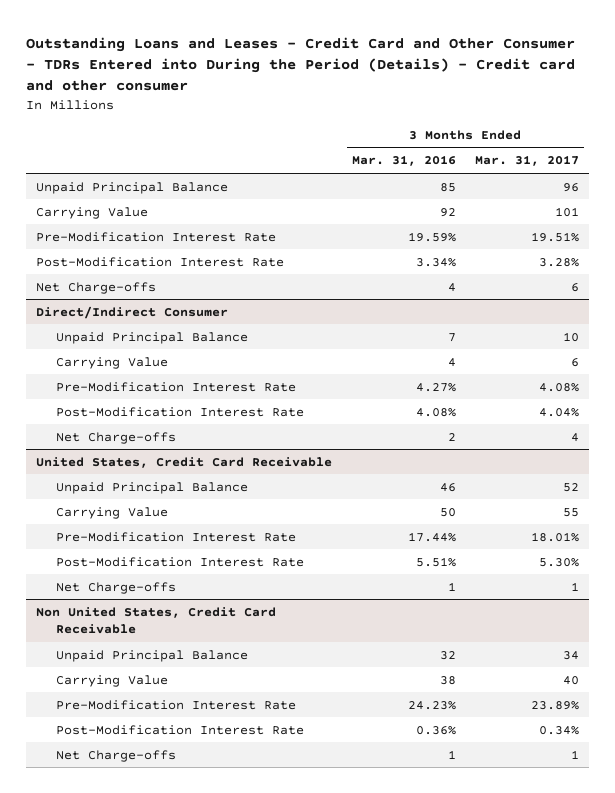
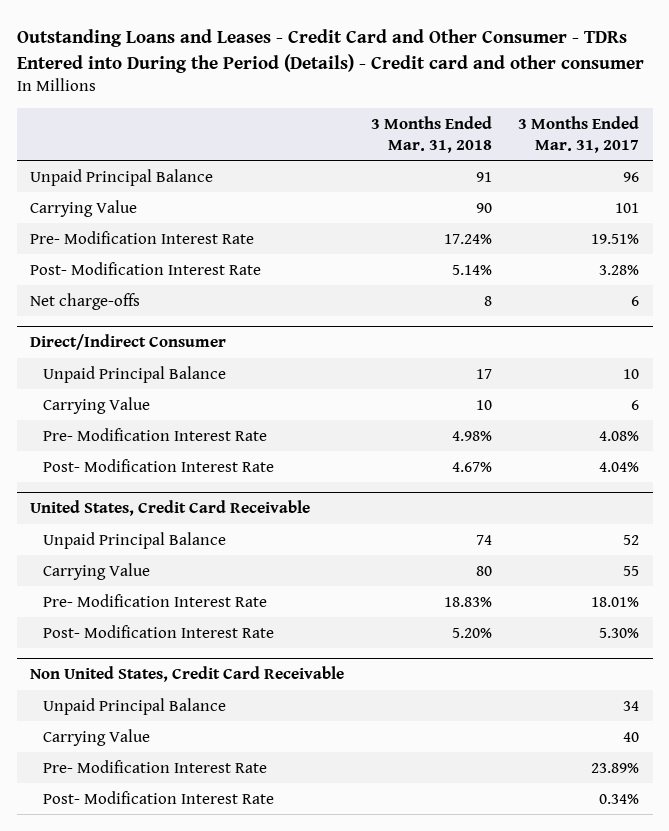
- | 3 Months Ended Mar. 31, 2016 | 3 Months Ended Mar. 31, 2017
+ | 3 Months Ended Mar. 31, 2018 | 3 Months Ended Mar. 31, 2017
- Pre-Modification Interest Rate | 19.59% | 19.51%
- Post-Modification Interest Rate | 3.34% | 3.28%
- Net Charge-offs | 4 | 6
+ Pre- Modification Interest Rate | 17.24% | 19.51%
+ Post- Modification Interest Rate | 5.14% | 3.28%
+ Net charge-offs | 8 | 6
@ Direct/Indirect Consumer
- Pre-Modification Interest Rate | 4.27% | 4.08%
- Post-Modification Interest Rate | 4.08% | 4.04%
- Net Charge-offs | 2 | 4
+ Pre- Modification Interest Rate | 4.98% | 4.08%
+ Post- Modification Interest Rate | 4.67% | 4.04%
@ United States, Credit Card Receivable
- Pre-Modification Interest Rate | 17.44% | 18.01%
- Post-Modification Interest Rate | 5.51% | 5.30%
- Net Charge-offs | 1 | 1
+ Pre- Modification Interest Rate | 18.83% | 18.01%
+ Post- Modification Interest Rate | 5.20% | 5.30%
@ Non United States, Credit Card Receivable
- Pre-Modification Interest Rate | 24.23% | 23.89%
- Post-Modification Interest Rate | 0.36% | 0.34%
- Net Charge-offs | 1 | 1
+ Pre- Modification Interest Rate | | 23.89%
+ Post- Modification Interest Rate | | 0.34%

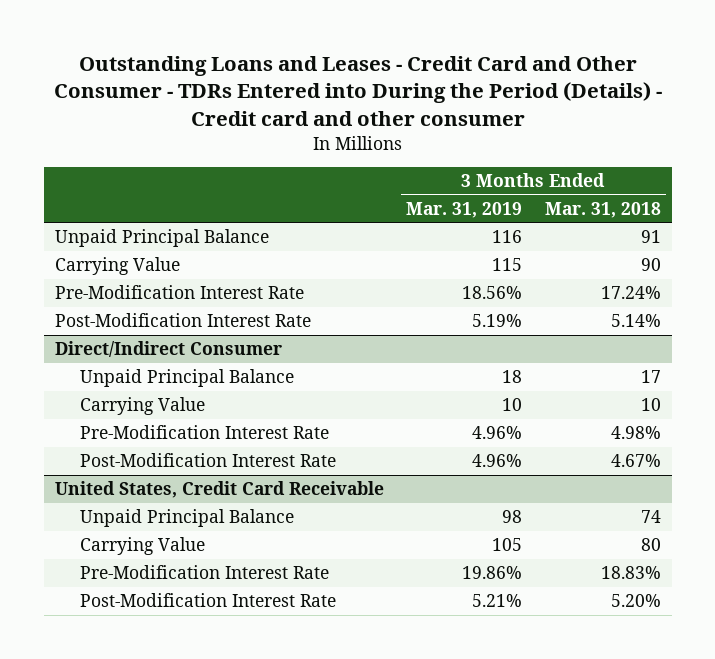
- | 3 Months Ended Mar. 31, 2018 | 3 Months Ended Mar. 31, 2017
+ | 3 Months Ended Mar. 31, 2019 | 3 Months Ended Mar. 31, 2018
- Pre- Modification Interest Rate | 17.24% | 19.51%
- Post- Modification Interest Rate | 5.14% | 3.28%
- Net charge-offs | 8 | 6
+ Pre-Modification Interest Rate | 18.56% | 17.24%
+ Post-Modification Interest Rate | 5.19% | 5.14%
@ Direct/Indirect Consumer
- Pre- Modification Interest Rate | 4.98% | 4.08%
- Post- Modification Interest Rate | 4.67% | 4.04%
+ Pre-Modification Interest Rate | 4.96% | 4.98%
+ Post-Modification Interest Rate | 4.96% | 4.67%
@ United States, Credit Card Receivable
- Pre- Modification Interest Rate | 18.83% | 18.01%
- Post- Modification Interest Rate | 5.20% | 5.30%
- Non United States, Credit Card Receivable
- Unpaid Principal Balance | | 34
- Carrying Value | | 40
- Pre- Modification Interest Rate | | 23.89%
- Post- Modification Interest Rate | | 0.34%
@ United States, Credit Card Receivable
+ Pre-Modification Interest Rate | 19.86% | 18.83%
+ Post-Modification Interest Rate | 5.21% | 5.20%

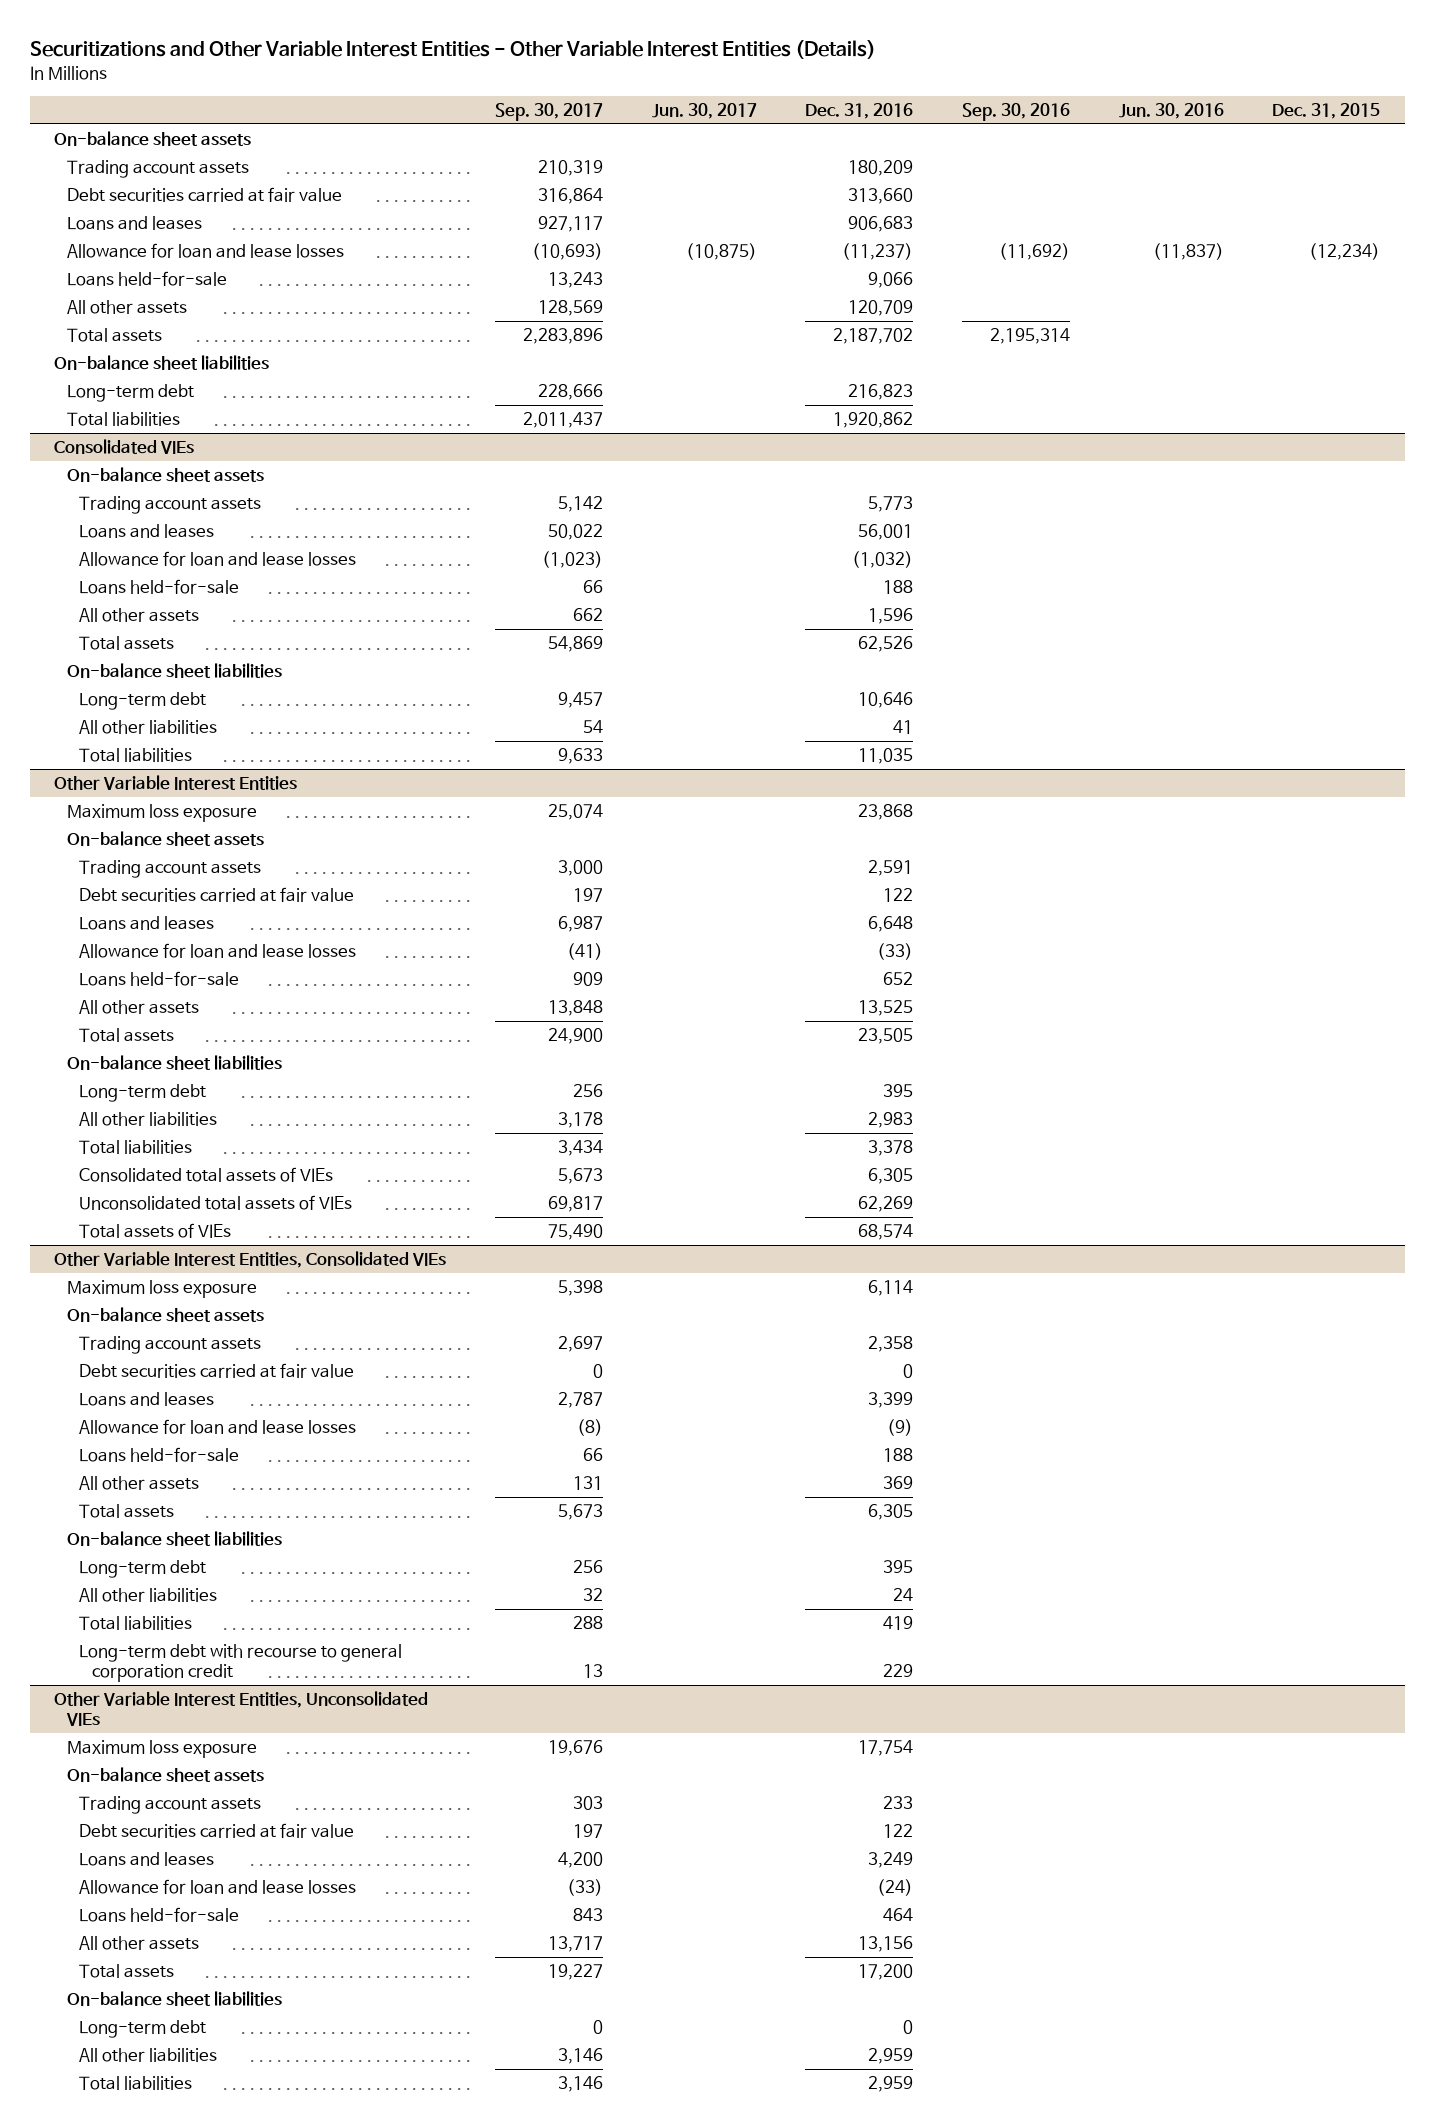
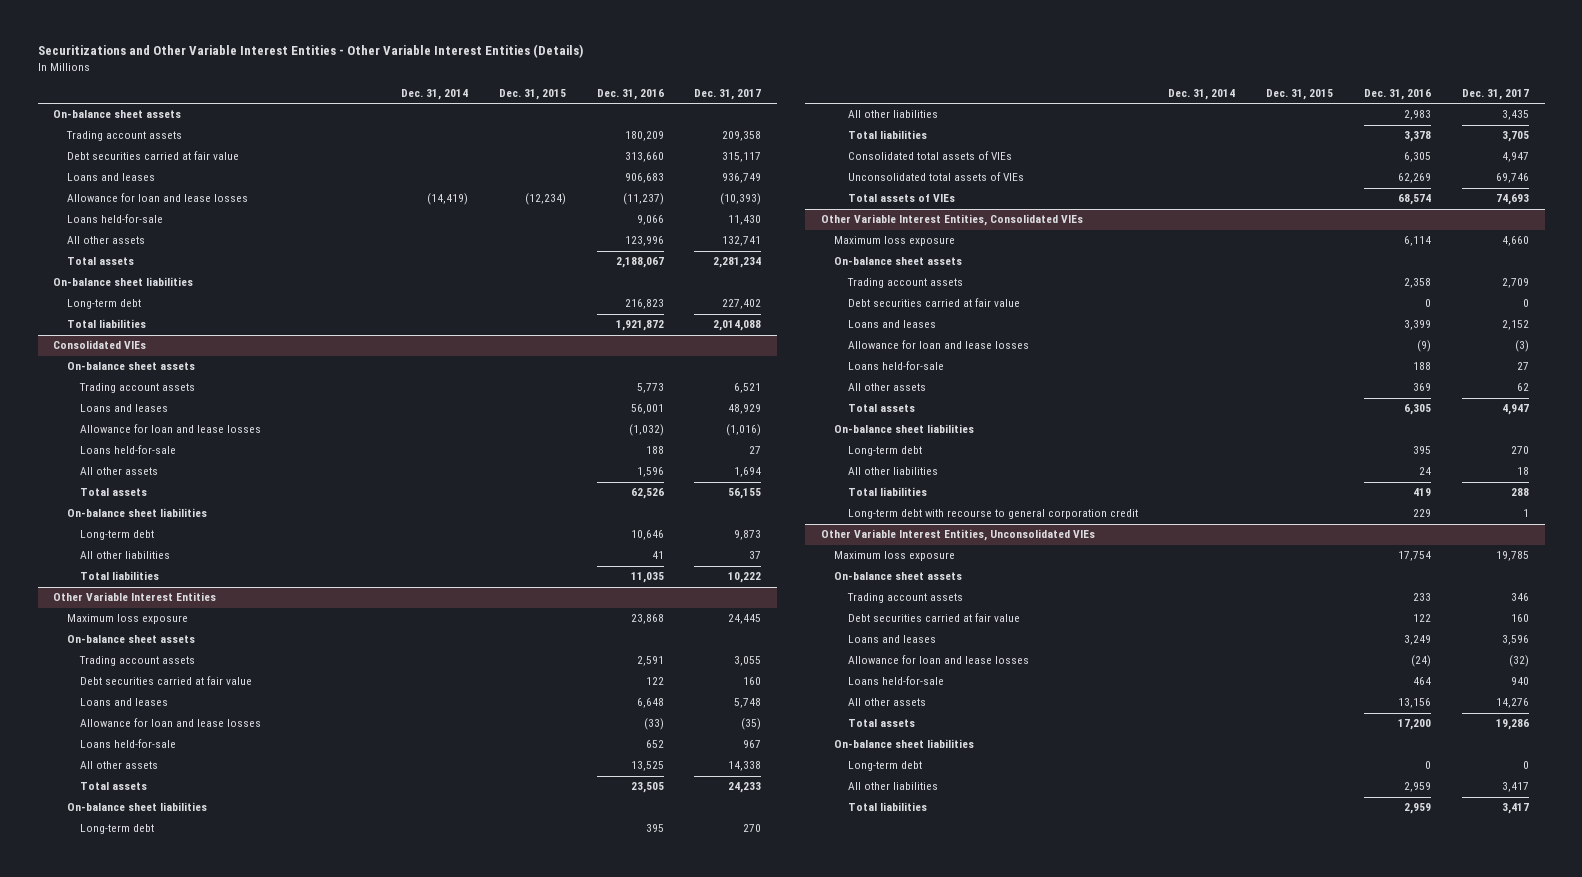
- | Sep. 30, 2017 | Jun. 30, 2017 | Dec. 31, 2016 | Sep. 30, 2016 | Jun. 30, 2016 | Dec. 31, 2015
+ | Dec. 31, 2014 | Dec. 31, 2015 | Dec. 31, 2016 | Dec. 31, 2017
- All other assets | 128,569 | | 120,709 | | |
- Total assets | 2,283,896 | | 2,187,702 | 2,195,314 | |
+ All other assets | | | 123,996 | 132,741
+ Total assets | | | 2,188,067 | 2,281,234
- Total liabilities | 2,011,437 | | 1,920,862 | | |
+ Total liabilities | | | 1,921,872 | 2,014,088

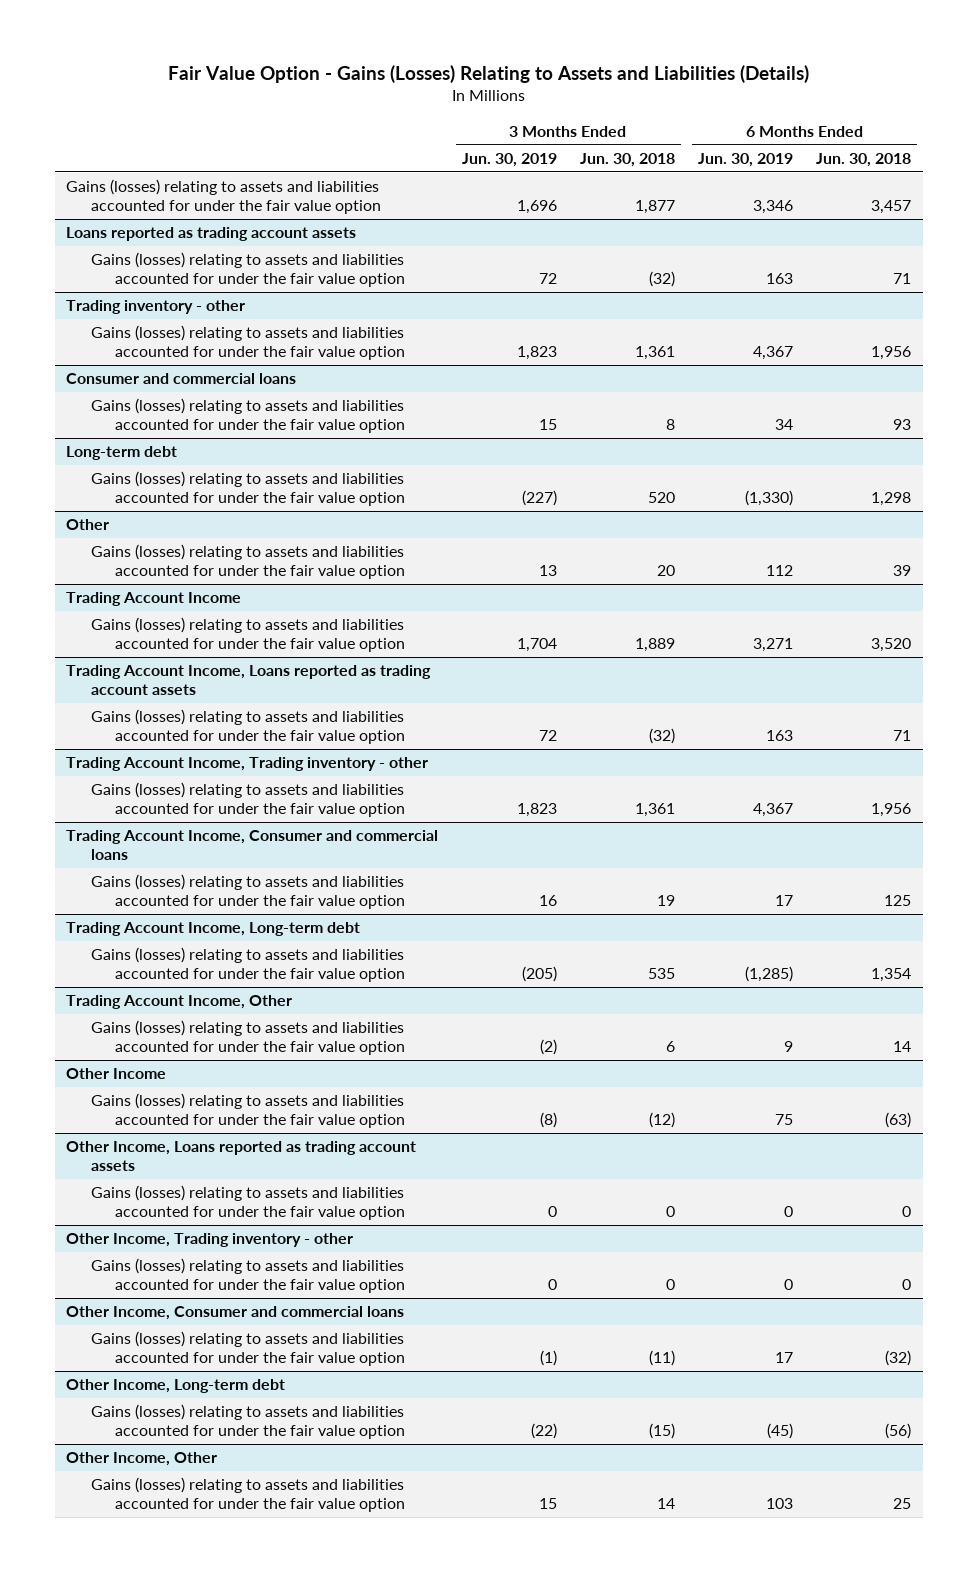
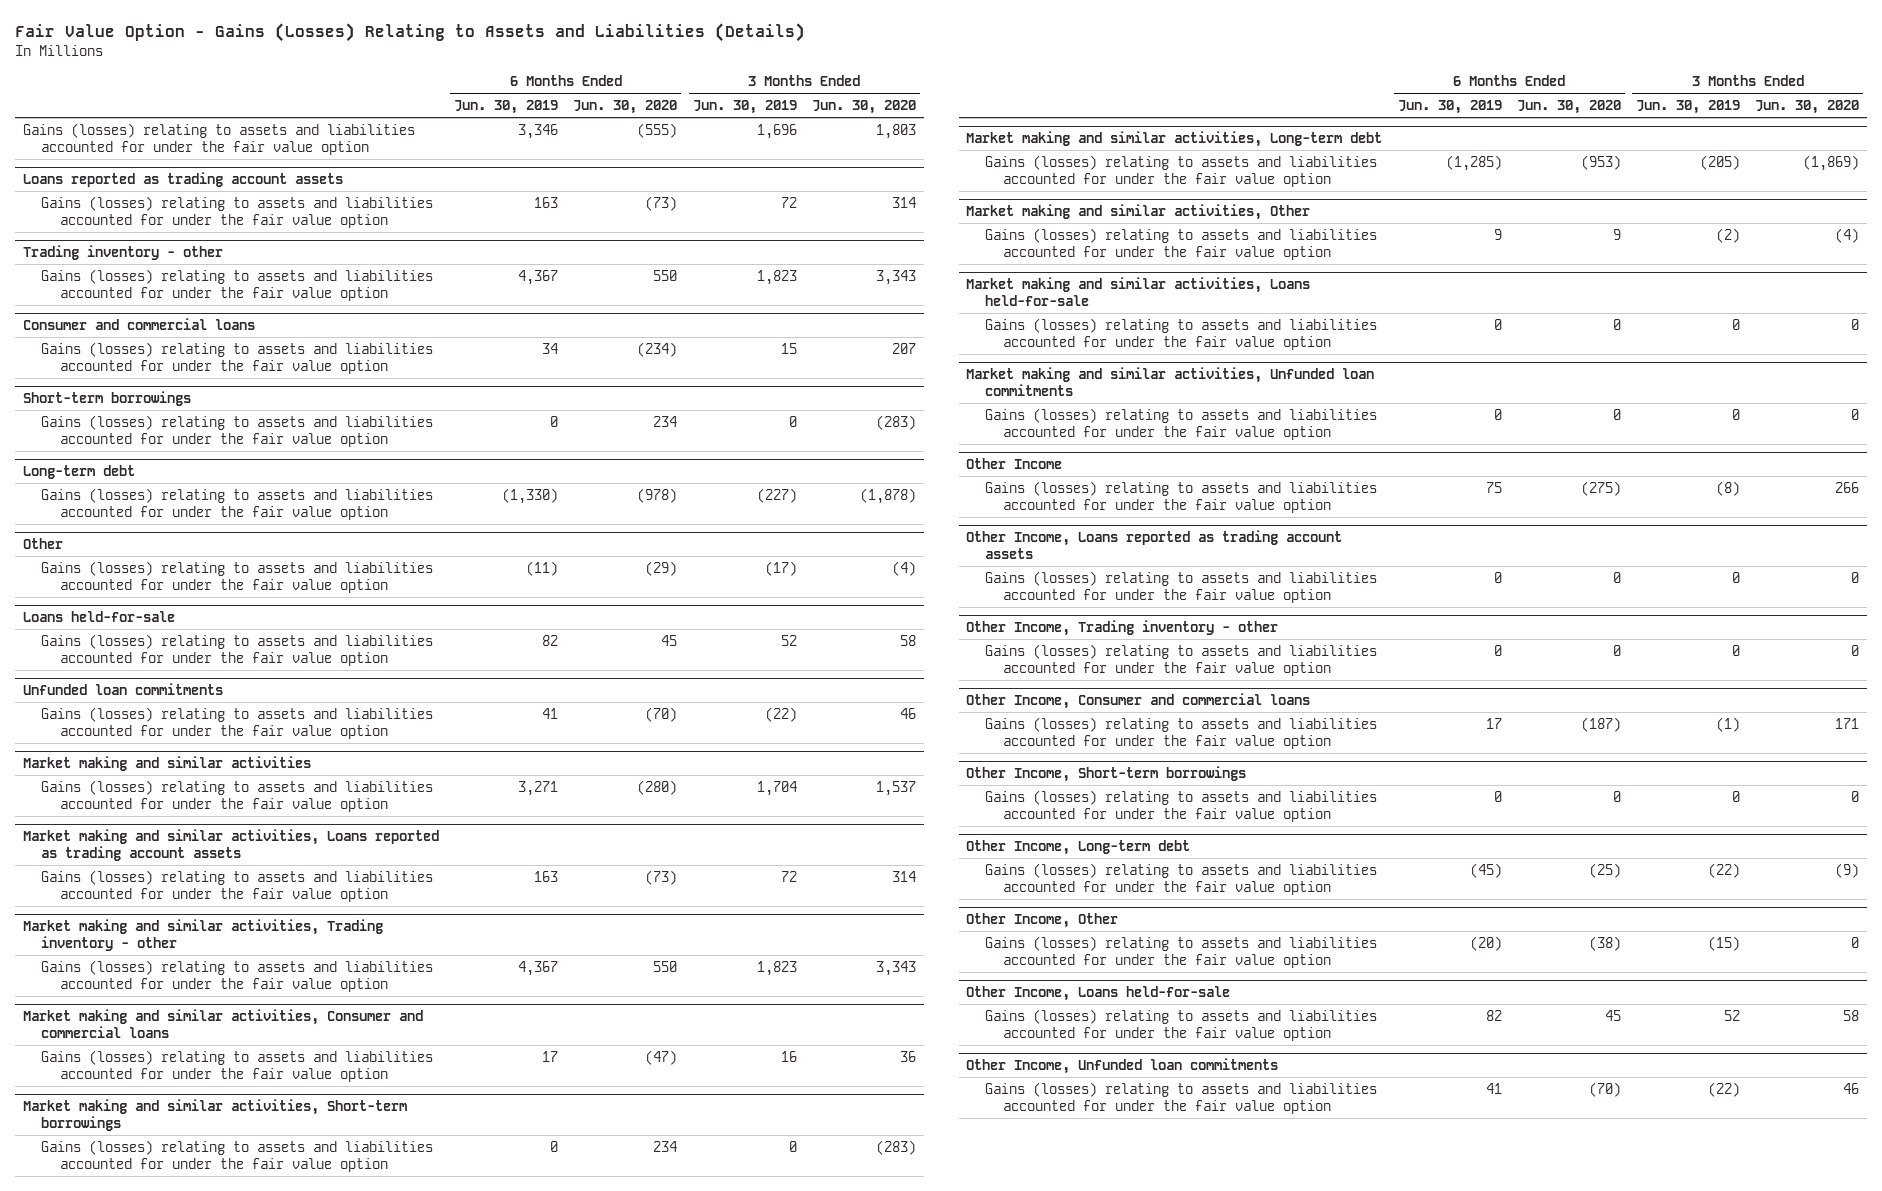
- | 3 Months Ended Jun. 30, 2019 | 3 Months Ended Jun. 30, 2018 | 6 Months Ended Jun. 30, 2019 | 6 Months Ended Jun. 30, 2018
+ | 6 Months Ended Jun. 30, 2019 | 6 Months Ended Jun. 30, 2020 | 3 Months Ended Jun. 30, 2019 | 3 Months Ended Jun. 30, 2020
+ Short-term borrowings
+ Gains (losses) relating to assets and liabilities accounted for under the fair value option | 0 | 234 | 0 | (283)
@ Other
- Gains (losses) relating to assets and liabilities accounted for under the fair value option | 13 | 20 | 112 | 39
- Trading Account Income
@ Other
+ Gains (losses) relating to assets and liabilities accounted for under the fair value option | (11) | (29) | (17) | (4)
+ Loans held-for-sale
+ Gains (losses) relating to assets and liabilities accounted for under the fair value option | 82 | 45 | 52 | 58
+ Unfunded loan commitments
+ Gains (losses) relating to assets and liabilities accounted for under the fair value option | 41 | (70) | (22) | 46
+ Market making and similar activities
- Trading Account Income, Loans reported as trading account assets
+ Market making and similar activities, Loans reported as trading account assets
- Trading Account Income, Trading inventory - other
+ Market making and similar activities, Trading inventory - other
- Trading Account Income, Consumer and commercial loans
+ Market making and similar activities, Consumer and commercial loans
- Trading Account Income, Long-term debt
+ Market making and similar activities, Short-term borrowings
+ Gains (losses) relating to assets and liabilities accounted for under the fair value option | 0 | 234 | 0 | (283)
+ Market making and similar activities, Long-term debt
- Trading Account Income, Other
+ Market making and similar activities, Other
+ Market making and similar activities, Loans held-for-sale
+ Gains (losses) relating to assets and liabilities accounted for under the fair value option | 0 | 0 | 0 | 0
+ Market making and similar activities, Unfunded loan commitments
+ Gains (losses) relating to assets and liabilities accounted for under the fair value option | 0 | 0 | 0 | 0
+ Other Income, Short-term borrowings
+ Gains (losses) relating to assets and liabilities accounted for under the fair value option | 0 | 0 | 0 | 0
@ Other Income, Other
- Gains (losses) relating to assets and liabilities accounted for under the fair value option | 15 | 14 | 103 | 25
+ Gains (losses) relating to assets and liabilities accounted for under the fair value option | (20) | (38) | (15) | 0
+ Other Income, Loans held-for-sale
+ Gains (losses) relating to assets and liabilities accounted for under the fair value option | 82 | 45 | 52 | 58
+ Other Income, Unfunded loan commitments
+ Gains (losses) relating to assets and liabilities accounted for under the fair value option | 41 | (70) | (22) | 46

